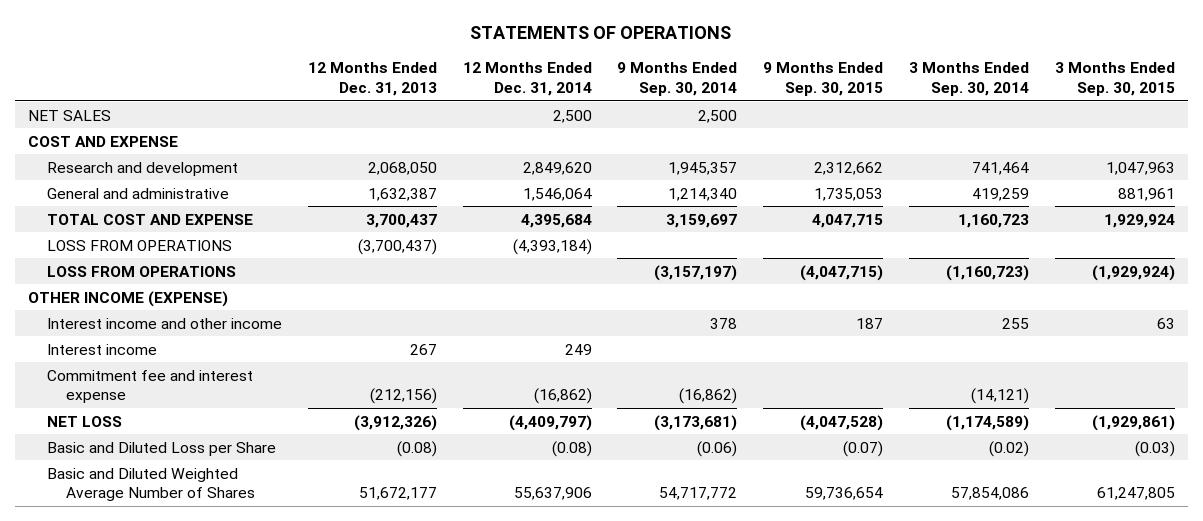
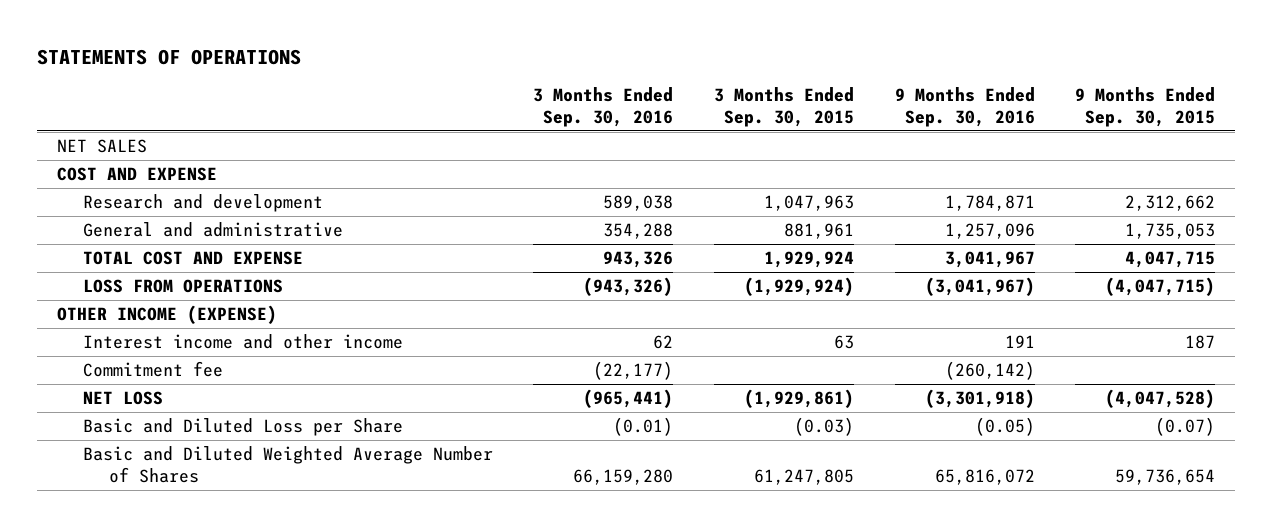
- | 12 Months Ended Dec. 31, 2013 | 12 Months Ended Dec. 31, 2014 | 9 Months Ended Sep. 30, 2014 | 9 Months Ended Sep. 30, 2015 | 3 Months Ended Sep. 30, 2014 | 3 Months Ended Sep. 30, 2015
+ | 3 Months Ended Sep. 30, 2016 | 3 Months Ended Sep. 30, 2015 | 9 Months Ended Sep. 30, 2016 | 9 Months Ended Sep. 30, 2015
- LOSS FROM OPERATIONS | (3,700,437) | (4,393,184) | | | |
- Interest income | 267 | 249 | | | |
- Commitment fee and interest expense | (212,156) | (16,862) | (16,862) | | (14,121) |
+ Commitment fee | (22,177) | | (260,142) |

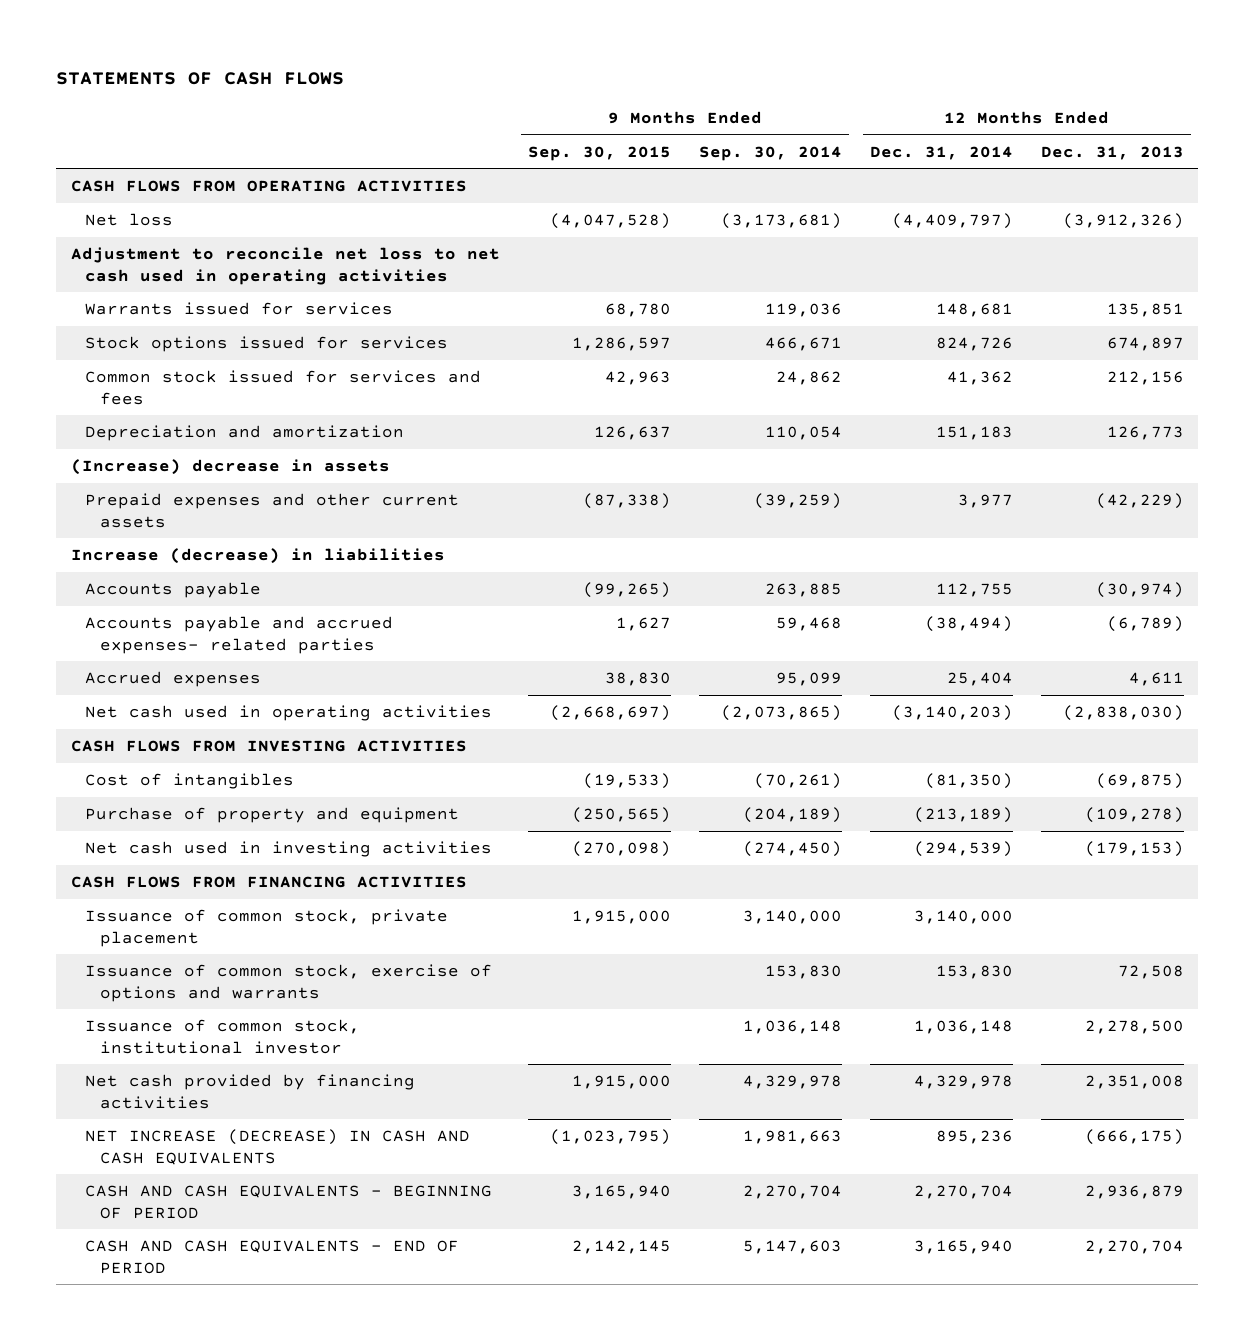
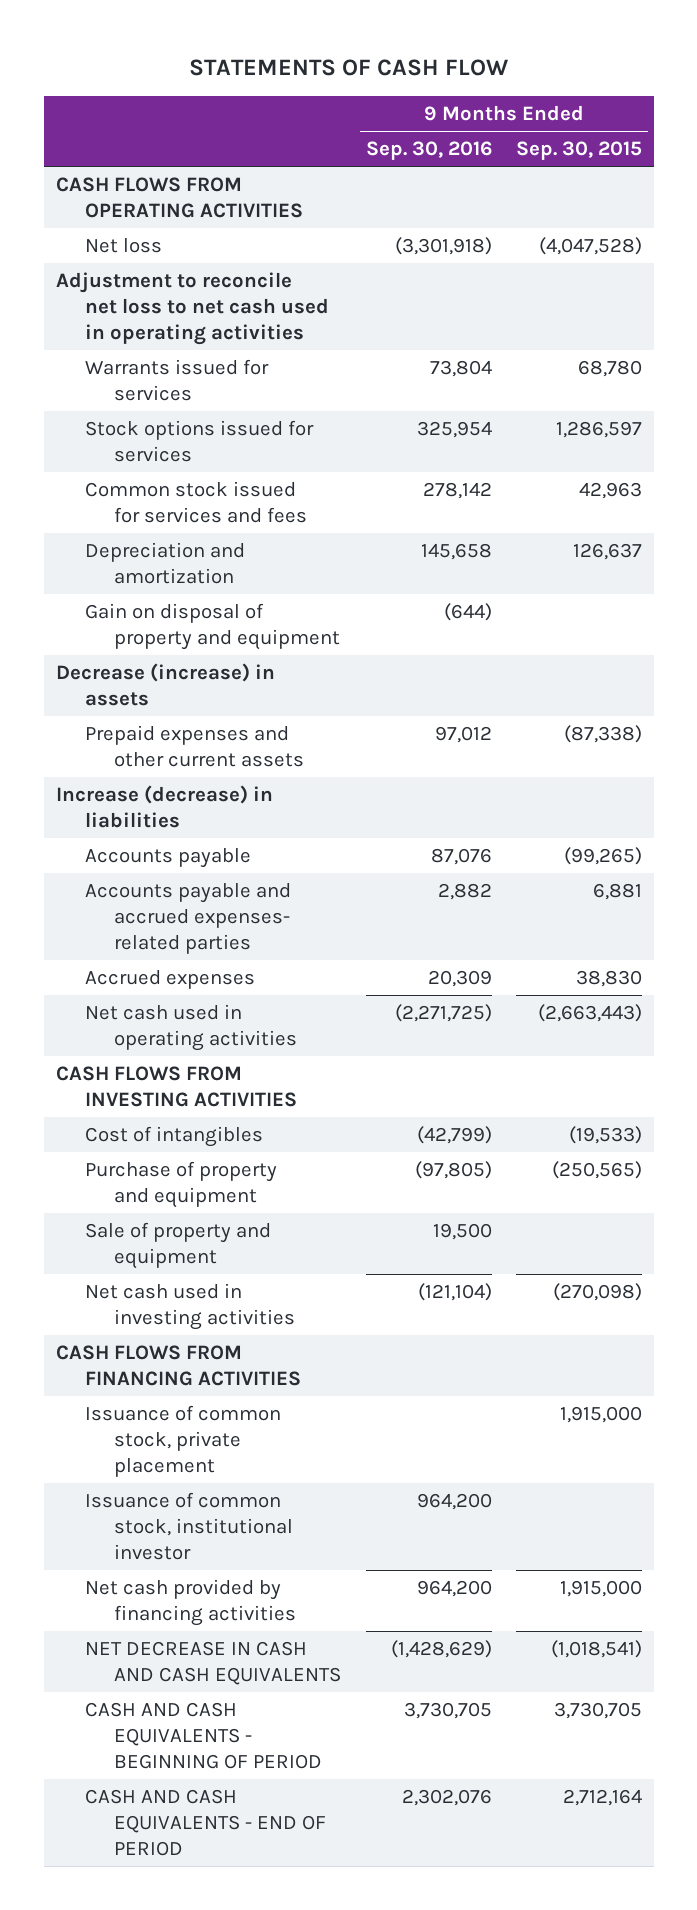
- STATEMENTS OF CASH FLOWS
+ STATEMENTS OF CASH FLOW
- | 9 Months Ended Sep. 30, 2015 | 9 Months Ended Sep. 30, 2014 | 12 Months Ended Dec. 31, 2014 | 12 Months Ended Dec. 31, 2013
+ | 9 Months Ended Sep. 30, 2016 | 9 Months Ended Sep. 30, 2015
- (Increase) decrease in assets
+ Gain on disposal of property and equipment | (644) |
+ Decrease (increase) in assets
- Accounts payable and accrued expenses- related parties | 1,627 | 59,468 | (38,494) | (6,789)
+ Accounts payable and accrued expenses- related parties | 2,882 | 6,881
- Net cash used in operating activities | (2,668,697) | (2,073,865) | (3,140,203) | (2,838,030)
+ Net cash used in operating activities | (2,271,725) | (2,663,443)
+ Sale of property and equipment | 19,500 |
- Issuance of common stock, exercise of options and warrants | | 153,830 | 153,830 | 72,508
- NET INCREASE (DECREASE) IN CASH AND CASH EQUIVALENTS | (1,023,795) | 1,981,663 | 895,236 | (666,175)
- CASH AND CASH EQUIVALENTS - BEGINNING OF PERIOD | 3,165,940 | 2,270,704 | 2,270,704 | 2,936,879
- CASH AND CASH EQUIVALENTS - END OF PERIOD | 2,142,145 | 5,147,603 | 3,165,940 | 2,270,704
+ NET DECREASE IN CASH AND CASH EQUIVALENTS | (1,428,629) | (1,018,541)
+ CASH AND CASH EQUIVALENTS - BEGINNING OF PERIOD | 3,730,705 | 3,730,705
+ CASH AND CASH EQUIVALENTS - END OF PERIOD | 2,302,076 | 2,712,164

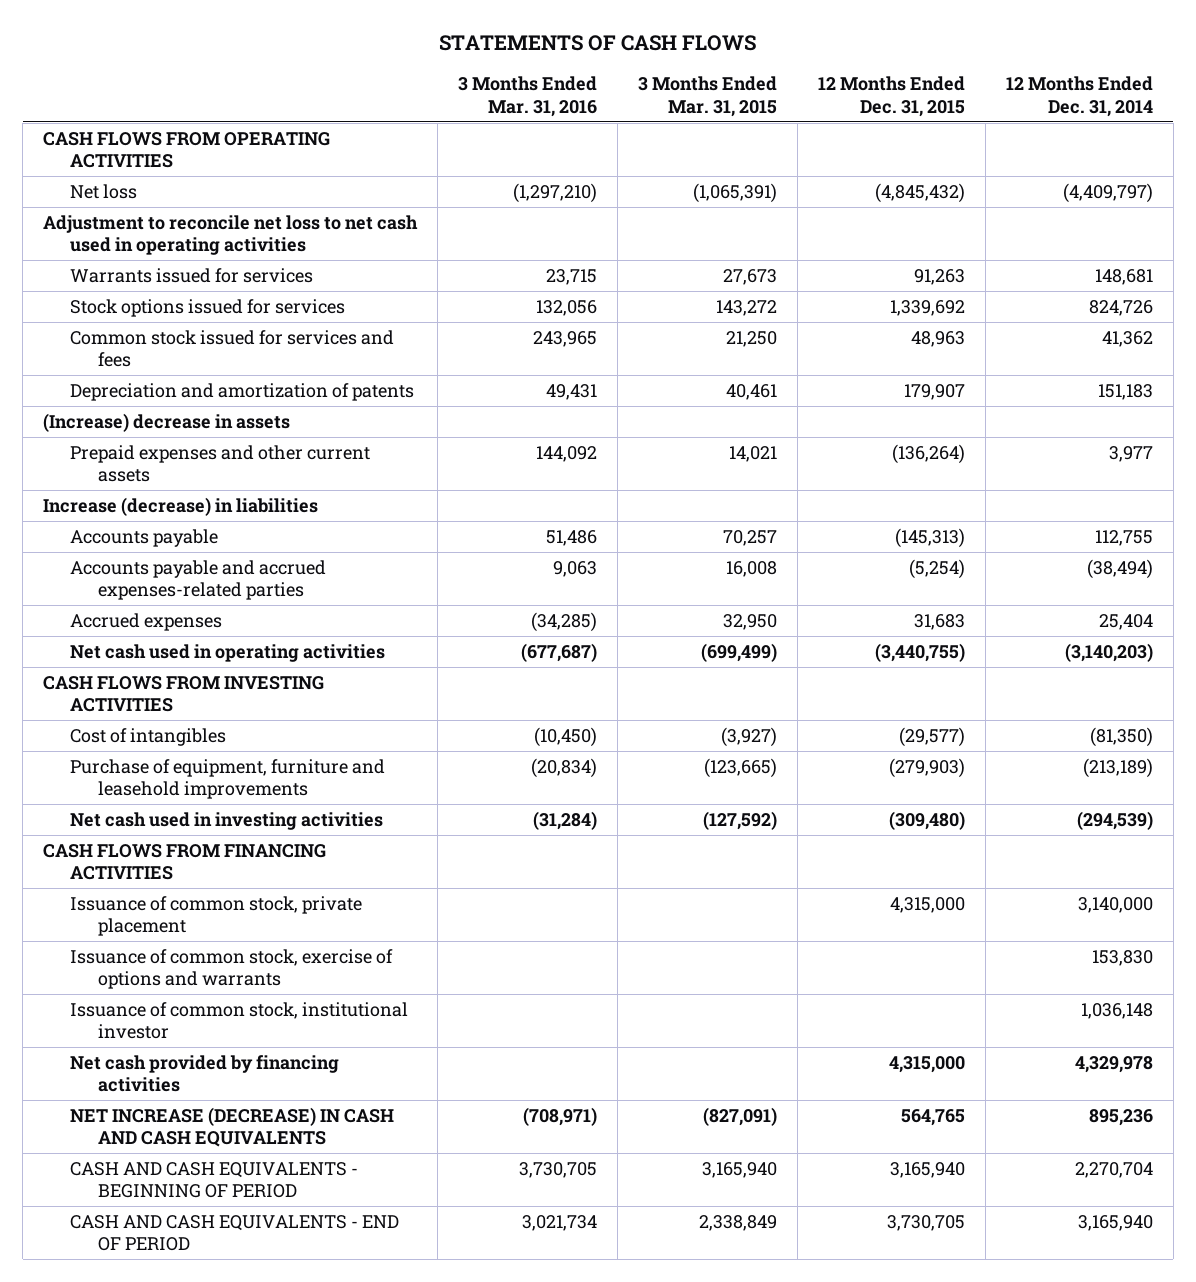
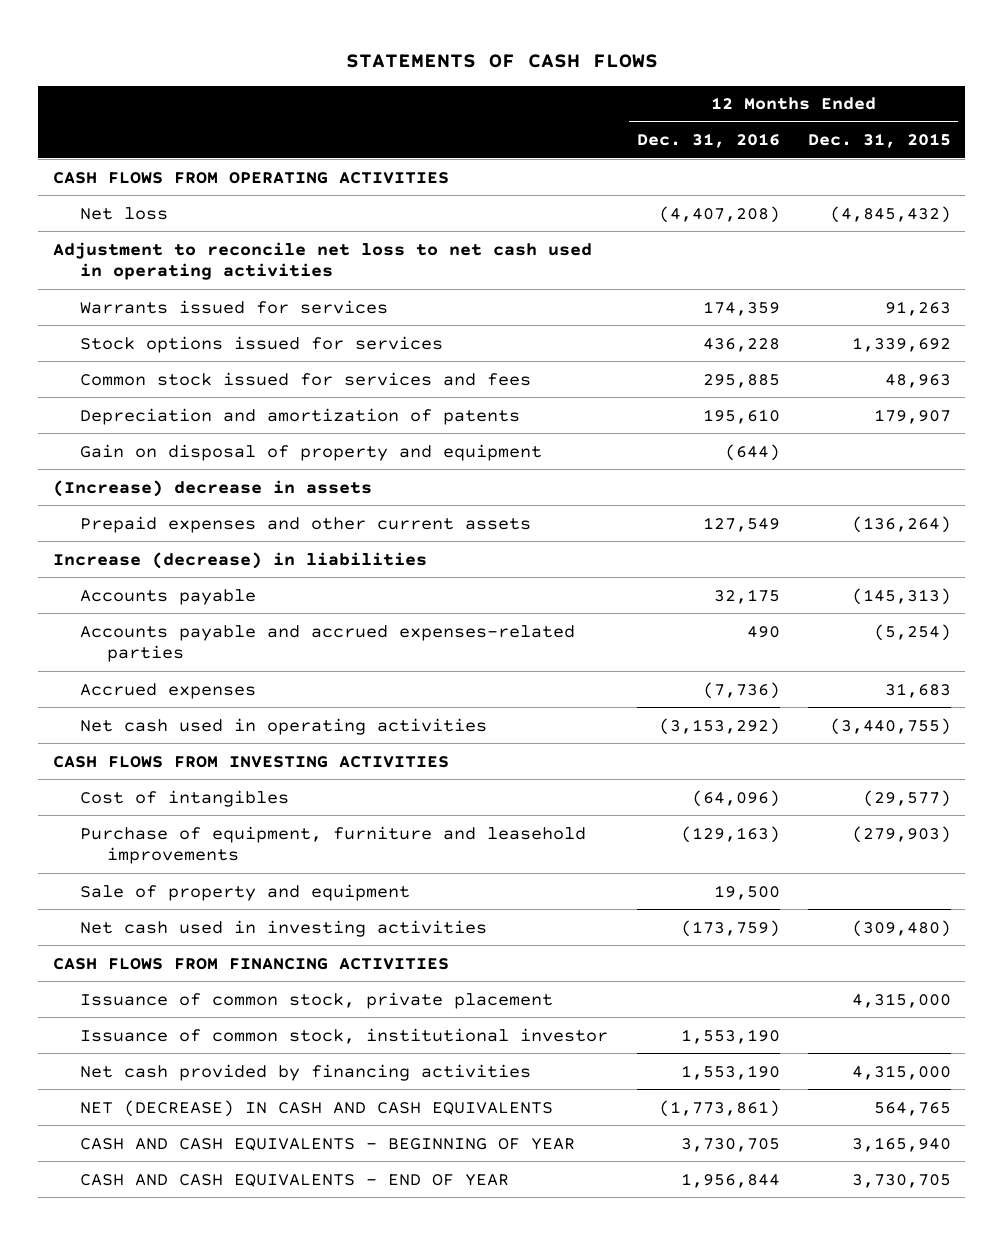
- | 3 Months Ended Mar. 31, 2016 | 3 Months Ended Mar. 31, 2015 | 12 Months Ended Dec. 31, 2015 | 12 Months Ended Dec. 31, 2014
+ | 12 Months Ended Dec. 31, 2016 | 12 Months Ended Dec. 31, 2015
+ Gain on disposal of property and equipment | (644) |
+ Sale of property and equipment | 19,500 |
- Issuance of common stock, exercise of options and warrants | | | | 153,830
- NET INCREASE (DECREASE) IN CASH AND CASH EQUIVALENTS | (708,971) | (827,091) | 564,765 | 895,236
- CASH AND CASH EQUIVALENTS - BEGINNING OF PERIOD | 3,730,705 | 3,165,940 | 3,165,940 | 2,270,704
- CASH AND CASH EQUIVALENTS - END OF PERIOD | 3,021,734 | 2,338,849 | 3,730,705 | 3,165,940
+ NET (DECREASE) IN CASH AND CASH EQUIVALENTS | (1,773,861) | 564,765
+ CASH AND CASH EQUIVALENTS - BEGINNING OF YEAR | 3,730,705 | 3,165,940
+ CASH AND CASH EQUIVALENTS - END OF YEAR | 1,956,844 | 3,730,705

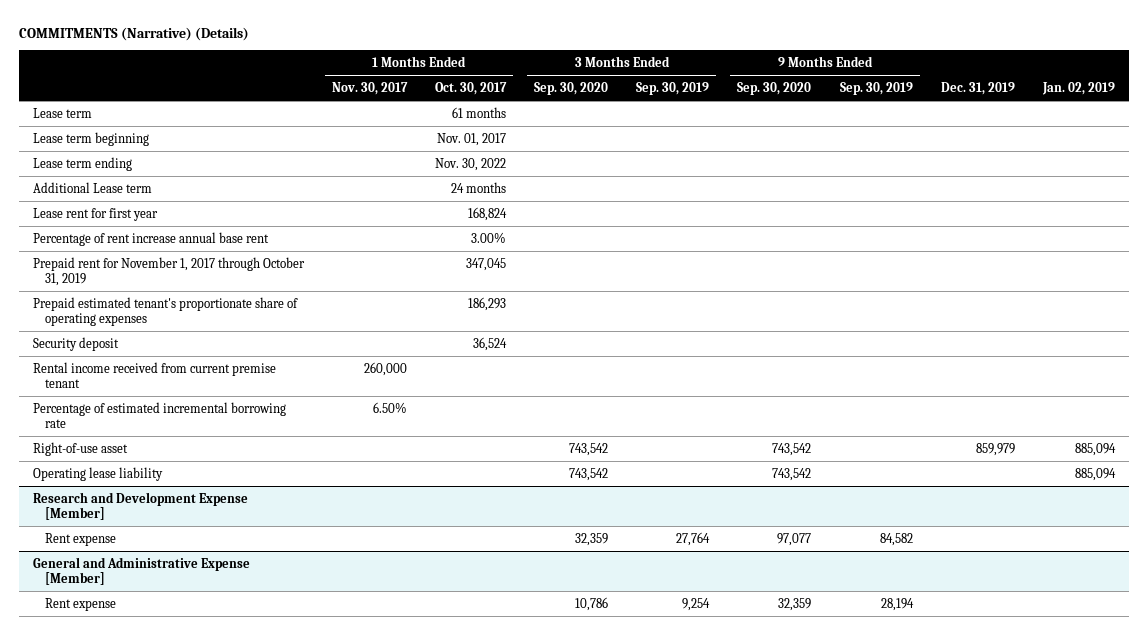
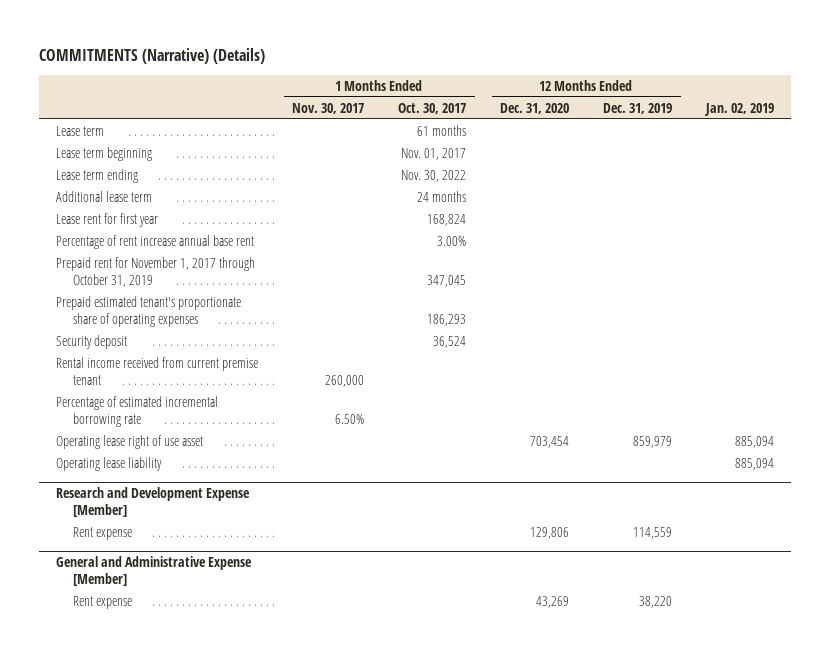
- | 1 Months Ended Nov. 30, 2017 | 1 Months Ended Oct. 30, 2017 | 3 Months Ended Sep. 30, 2020 | 3 Months Ended Sep. 30, 2019 | 9 Months Ended Sep. 30, 2020 | 9 Months Ended Sep. 30, 2019 | Dec. 31, 2019 | Jan. 02, 2019
+ | 1 Months Ended Nov. 30, 2017 | 1 Months Ended Oct. 30, 2017 | 12 Months Ended Dec. 31, 2020 | 12 Months Ended Dec. 31, 2019 | Jan. 02, 2019
- Additional Lease term | | 24 months | | | | | |
+ Additional lease term | | 24 months | | |
- Right-of-use asset | | | 743,542 | | 743,542 | | 859,979 | 885,094
+ Operating lease right of use asset | | | 703,454 | 859,979 | 885,094

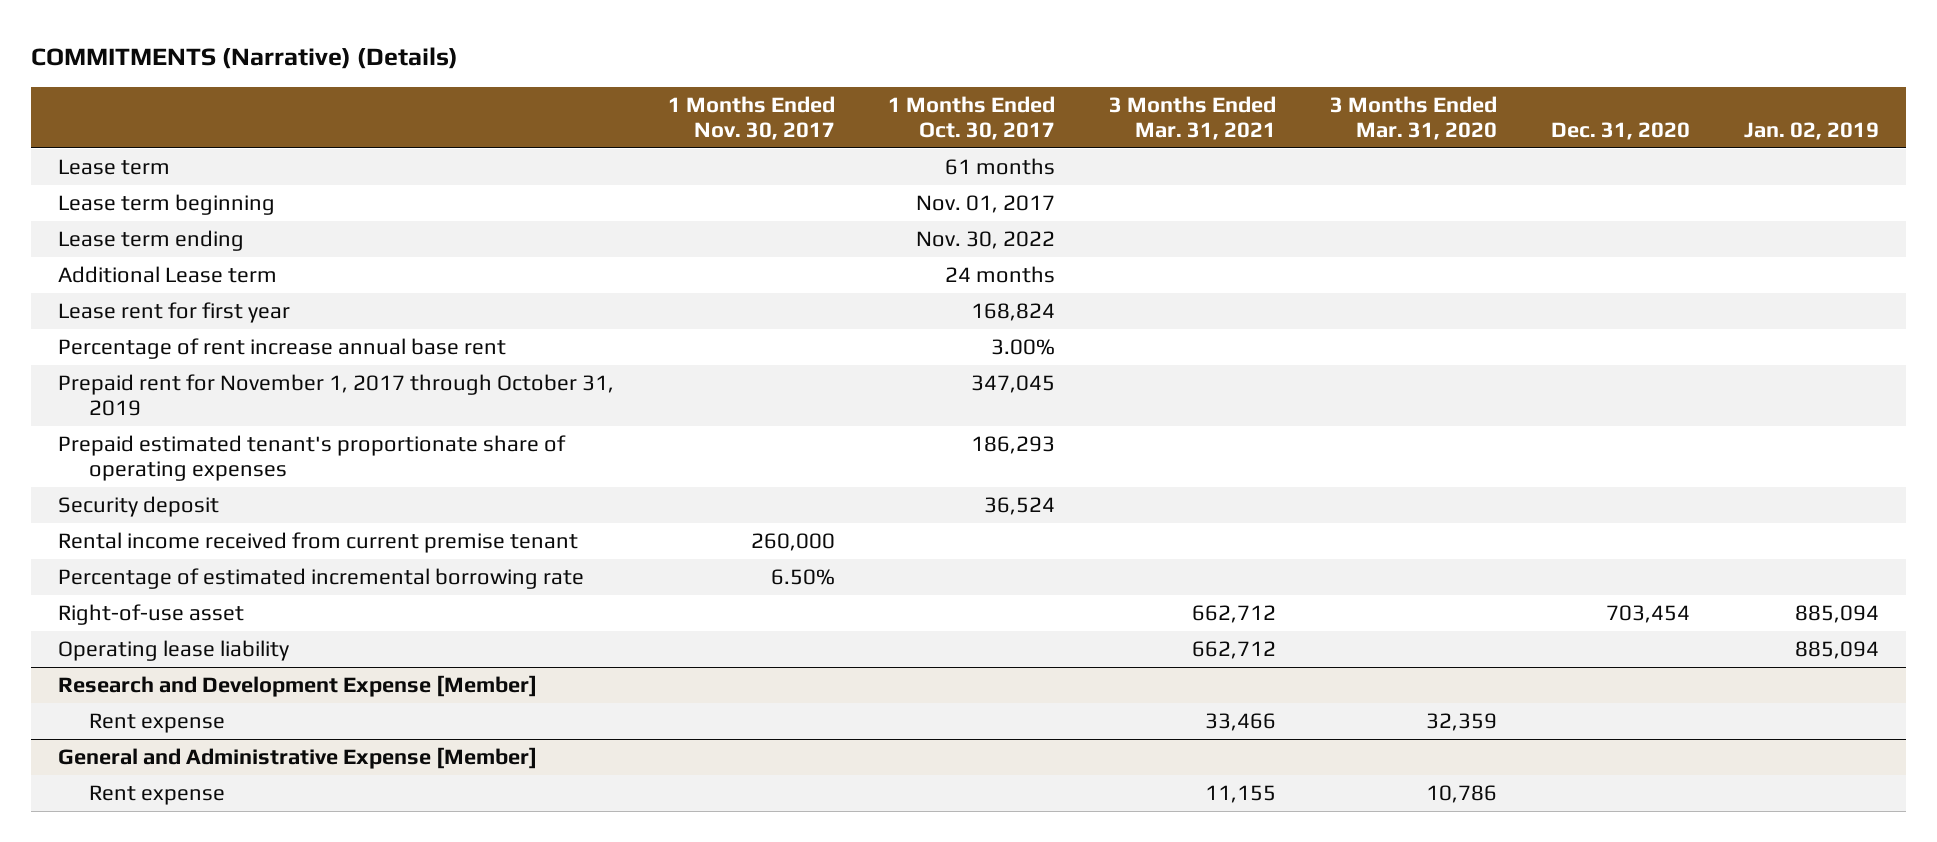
- | 1 Months Ended Nov. 30, 2017 | 1 Months Ended Oct. 30, 2017 | 12 Months Ended Dec. 31, 2020 | 12 Months Ended Dec. 31, 2019 | Jan. 02, 2019
+ | 1 Months Ended Nov. 30, 2017 | 1 Months Ended Oct. 30, 2017 | 3 Months Ended Mar. 31, 2021 | 3 Months Ended Mar. 31, 2020 | Dec. 31, 2020 | Jan. 02, 2019
- Additional lease term | | 24 months | | |
+ Additional Lease term | | 24 months | | | |
- Operating lease right of use asset | | | 703,454 | 859,979 | 885,094
+ Right-of-use asset | | | 662,712 | | 703,454 | 885,094

